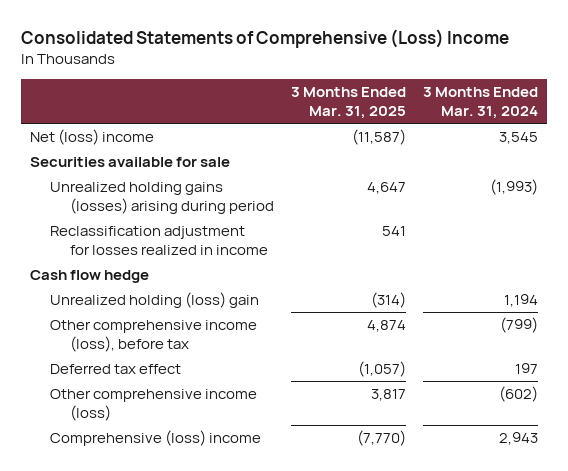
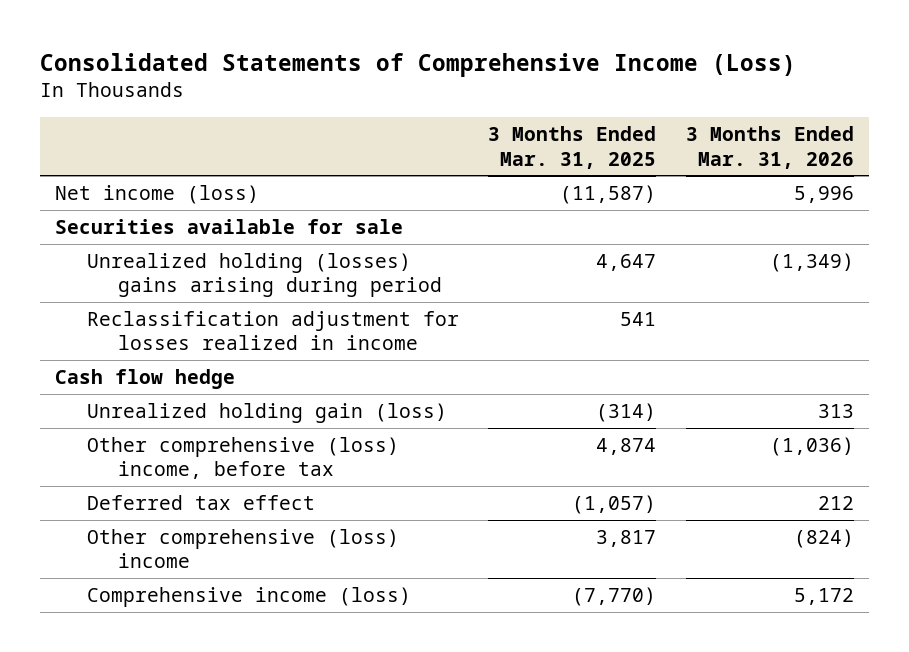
- Consolidated Statements of Comprehensive (Loss) Income
+ Consolidated Statements of Comprehensive Income (Loss)
- | 3 Months Ended Mar. 31, 2025 | 3 Months Ended Mar. 31, 2024
+ | 3 Months Ended Mar. 31, 2025 | 3 Months Ended Mar. 31, 2026
- Net (loss) income | (11,587) | 3,545
+ Net income (loss) | (11,587) | 5,996
- Unrealized holding gains (losses) arising during period | 4,647 | (1,993)
+ Unrealized holding (losses) gains arising during period | 4,647 | (1,349)
- Unrealized holding (loss) gain | (314) | 1,194
- Other comprehensive income (loss), before tax | 4,874 | (799)
+ Unrealized holding gain (loss) | (314) | 313
+ Other comprehensive (loss) income, before tax | 4,874 | (1,036)
- Other comprehensive income (loss) | 3,817 | (602)
- Comprehensive (loss) income | (7,770) | 2,943
+ Other comprehensive (loss) income | 3,817 | (824)
+ Comprehensive income (loss) | (7,770) | 5,172

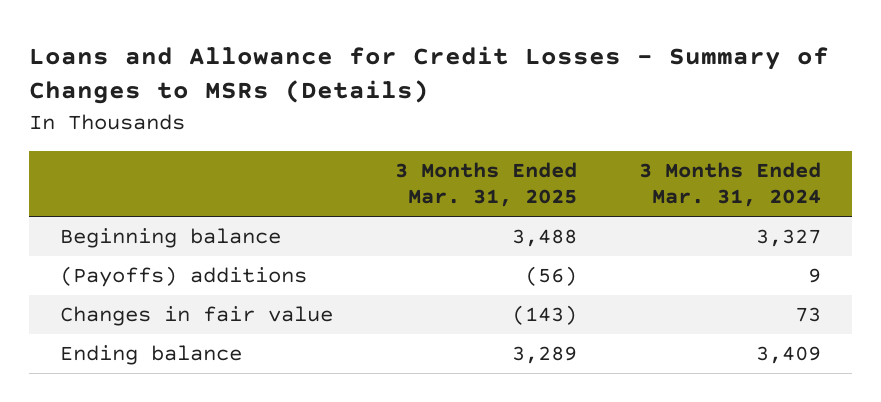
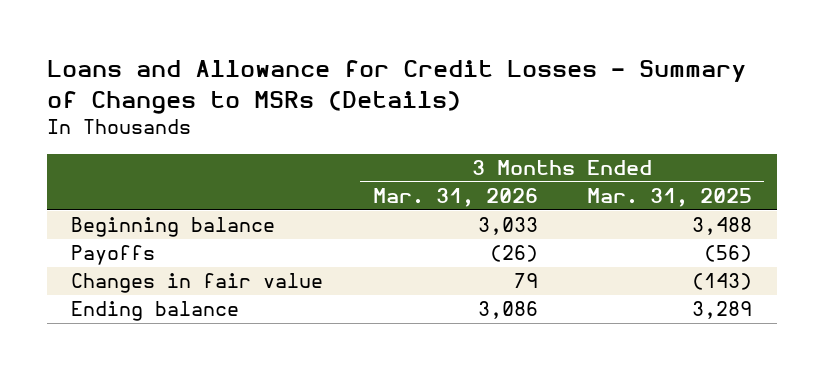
- | 3 Months Ended Mar. 31, 2025 | 3 Months Ended Mar. 31, 2024
+ | 3 Months Ended Mar. 31, 2026 | 3 Months Ended Mar. 31, 2025
- (Payoffs) additions | (56) | 9
+ Payoffs | (26) | (56)

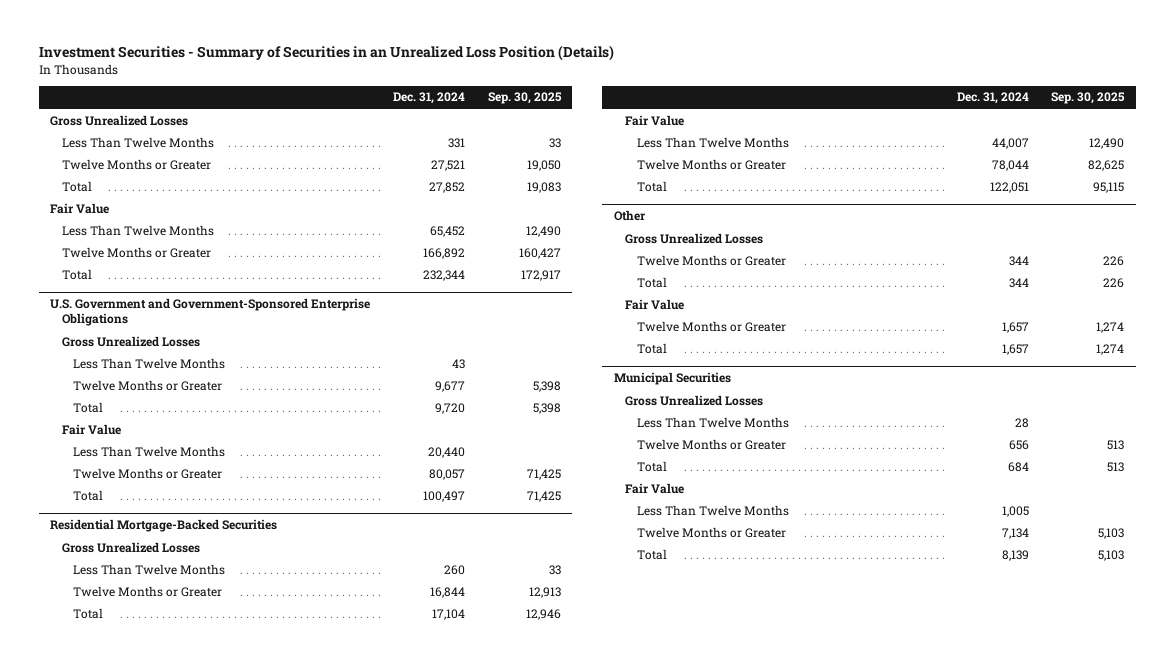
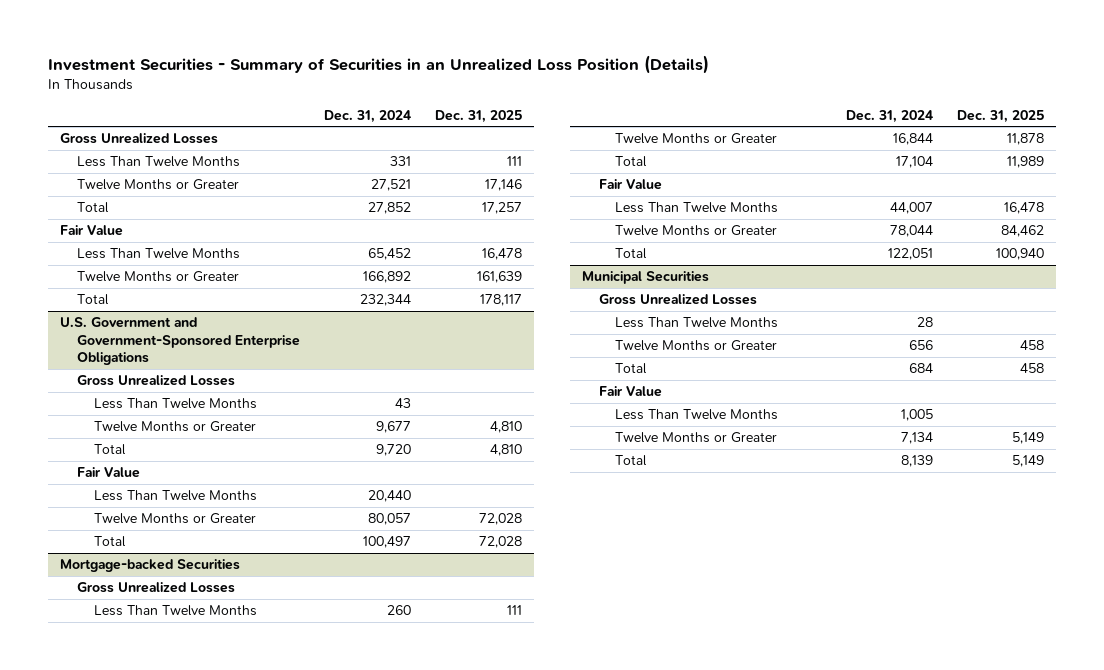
- | Dec. 31, 2024 | Sep. 30, 2025
+ | Dec. 31, 2024 | Dec. 31, 2025
- Residential Mortgage-Backed Securities
+ Mortgage-backed Securities
- Other
- Gross Unrealized Losses
- Twelve Months or Greater | 344 | 226
- Total | 344 | 226
- Fair Value
- Twelve Months or Greater | 1,657 | 1,274
- Total | 1,657 | 1,274

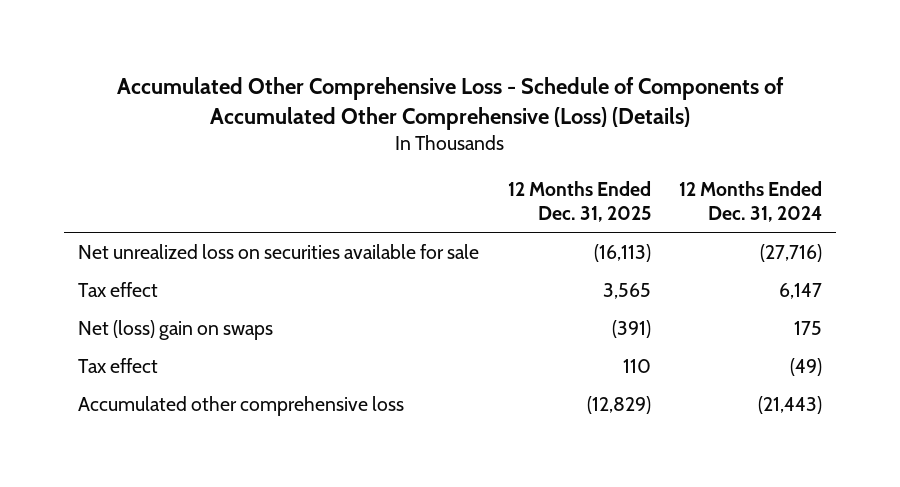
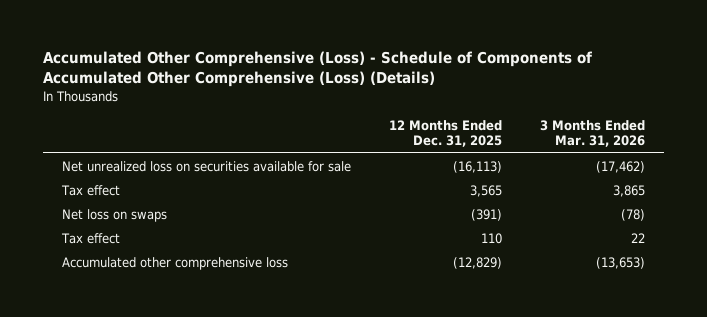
- Accumulated Other Comprehensive Loss - Schedule of Components of Accumulated Other Comprehensive (Loss) (Details)
+ Accumulated Other Comprehensive (Loss) - Schedule of Components of Accumulated Other Comprehensive (Loss) (Details)
- | 12 Months Ended Dec. 31, 2025 | 12 Months Ended Dec. 31, 2024
+ | 12 Months Ended Dec. 31, 2025 | 3 Months Ended Mar. 31, 2026
- Net (loss) gain on swaps | (391) | 175
+ Net loss on swaps | (391) | (78)

